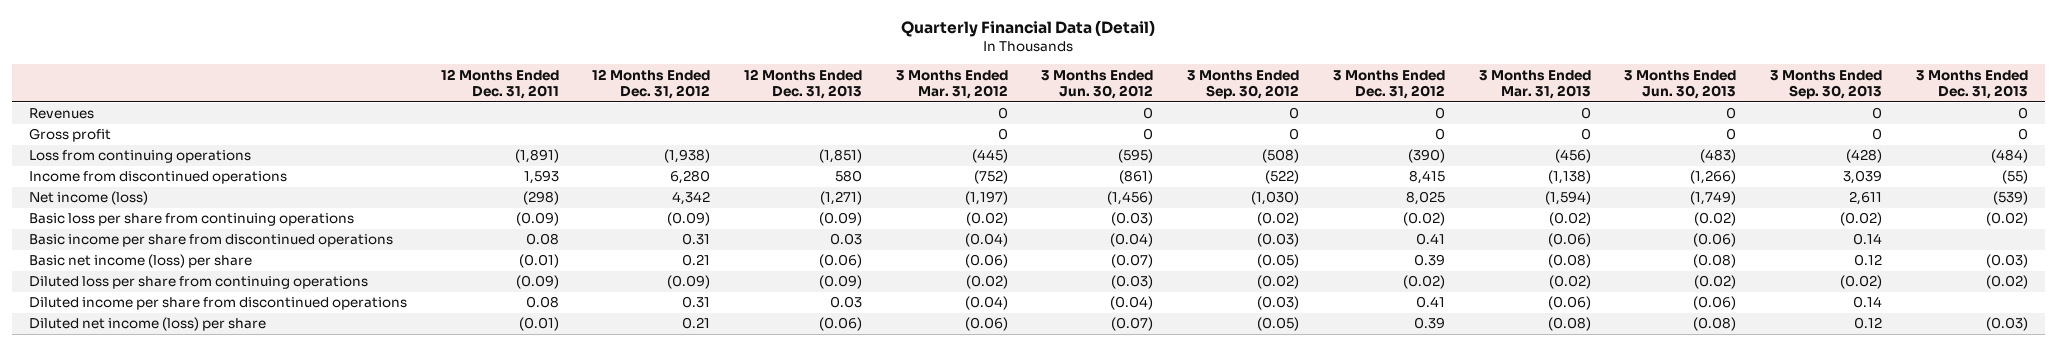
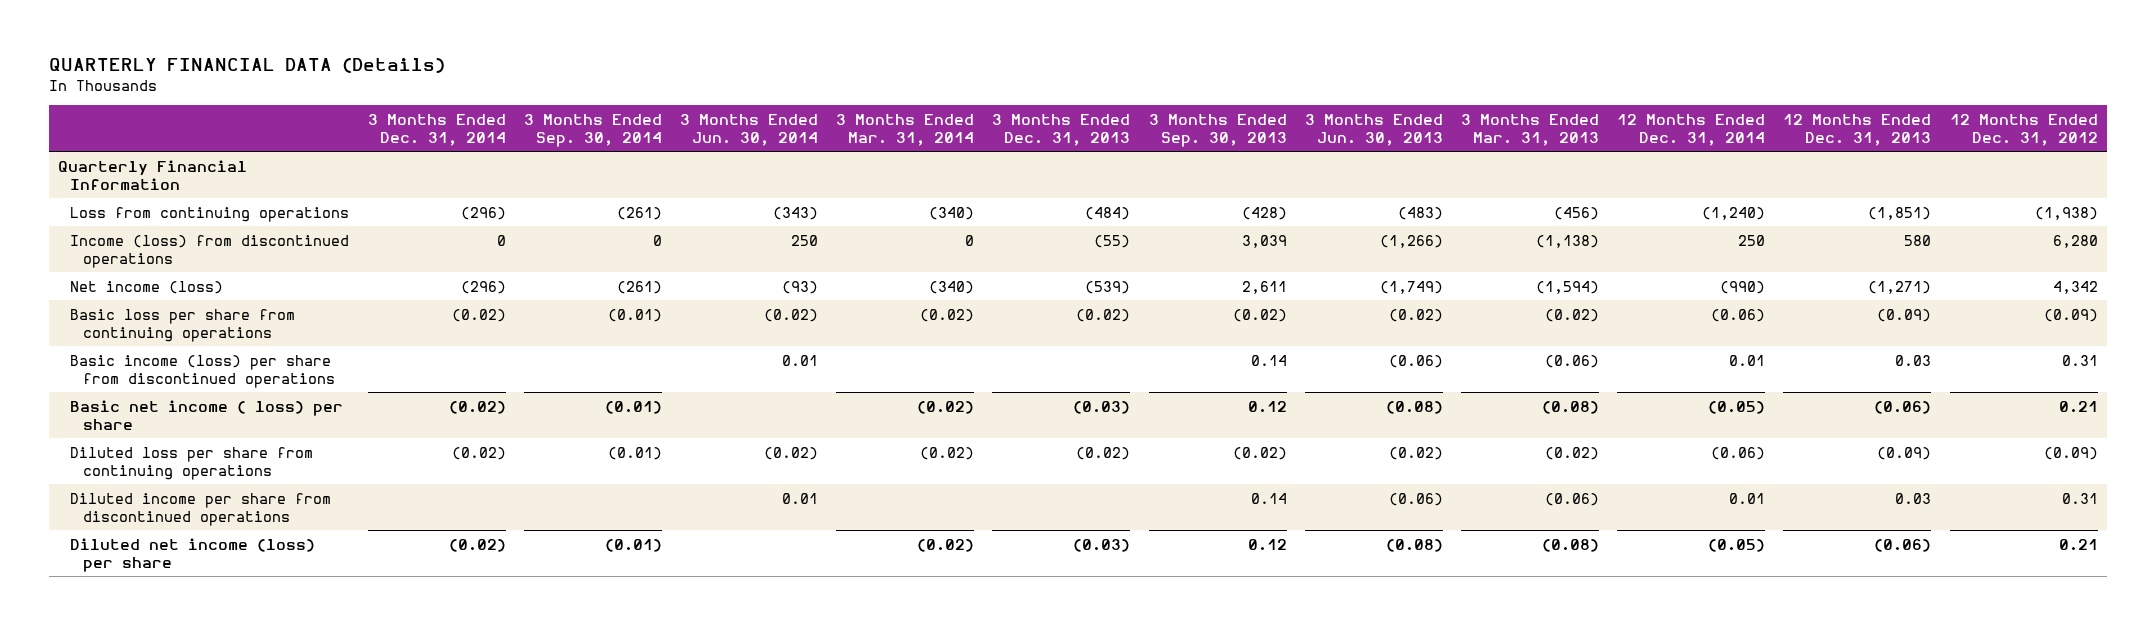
- Quarterly Financial Data (Detail)
+ QUARTERLY FINANCIAL DATA (Details)
- | 12 Months Ended Dec. 31, 2011 | 12 Months Ended Dec. 31, 2012 | 12 Months Ended Dec. 31, 2013 | 3 Months Ended Mar. 31, 2012 | 3 Months Ended Jun. 30, 2012 | 3 Months Ended Sep. 30, 2012 | 3 Months Ended Dec. 31, 2012 | 3 Months Ended Mar. 31, 2013 | 3 Months Ended Jun. 30, 2013 | 3 Months Ended Sep. 30, 2013 | 3 Months Ended Dec. 31, 2013
+ | 3 Months Ended Dec. 31, 2014 | 3 Months Ended Sep. 30, 2014 | 3 Months Ended Jun. 30, 2014 | 3 Months Ended Mar. 31, 2014 | 3 Months Ended Dec. 31, 2013 | 3 Months Ended Sep. 30, 2013 | 3 Months Ended Jun. 30, 2013 | 3 Months Ended Mar. 31, 2013 | 12 Months Ended Dec. 31, 2014 | 12 Months Ended Dec. 31, 2013 | 12 Months Ended Dec. 31, 2012
- Revenues | | | | 0 | 0 | 0 | 0 | 0 | 0 | 0 | 0
- Gross profit | | | | 0 | 0 | 0 | 0 | 0 | 0 | 0 | 0
+ Quarterly Financial Information
- Income from discontinued operations | 1,593 | 6,280 | 580 | (752) | (861) | (522) | 8,415 | (1,138) | (1,266) | 3,039 | (55)
+ Income (loss) from discontinued operations | 0 | 0 | 250 | 0 | (55) | 3,039 | (1,266) | (1,138) | 250 | 580 | 6,280
- Basic income per share from discontinued operations | 0.08 | 0.31 | 0.03 | (0.04) | (0.04) | (0.03) | 0.41 | (0.06) | (0.06) | 0.14 |
- Basic net income (loss) per share | (0.01) | 0.21 | (0.06) | (0.06) | (0.07) | (0.05) | 0.39 | (0.08) | (0.08) | 0.12 | (0.03)
+ Basic income (loss) per share from discontinued operations | | | 0.01 | | | 0.14 | (0.06) | (0.06) | 0.01 | 0.03 | 0.31
+ Basic net income ( loss) per share | (0.02) | (0.01) | | (0.02) | (0.03) | 0.12 | (0.08) | (0.08) | (0.05) | (0.06) | 0.21

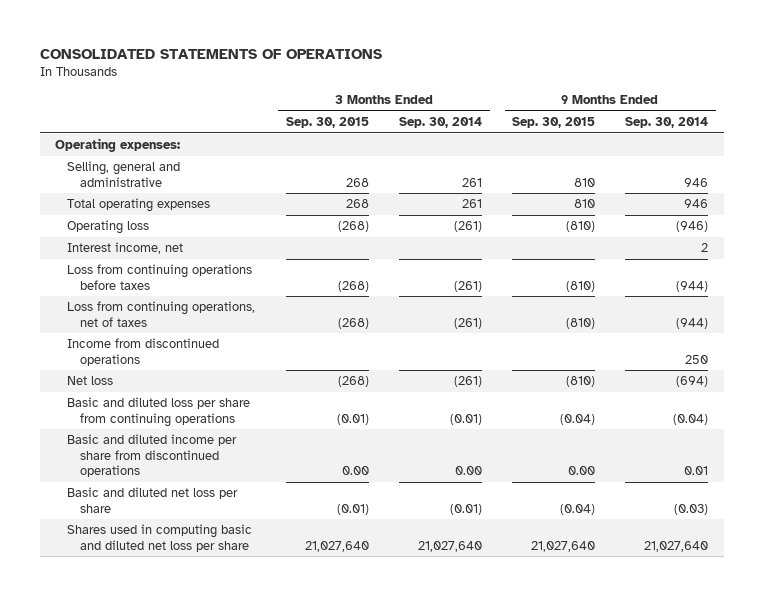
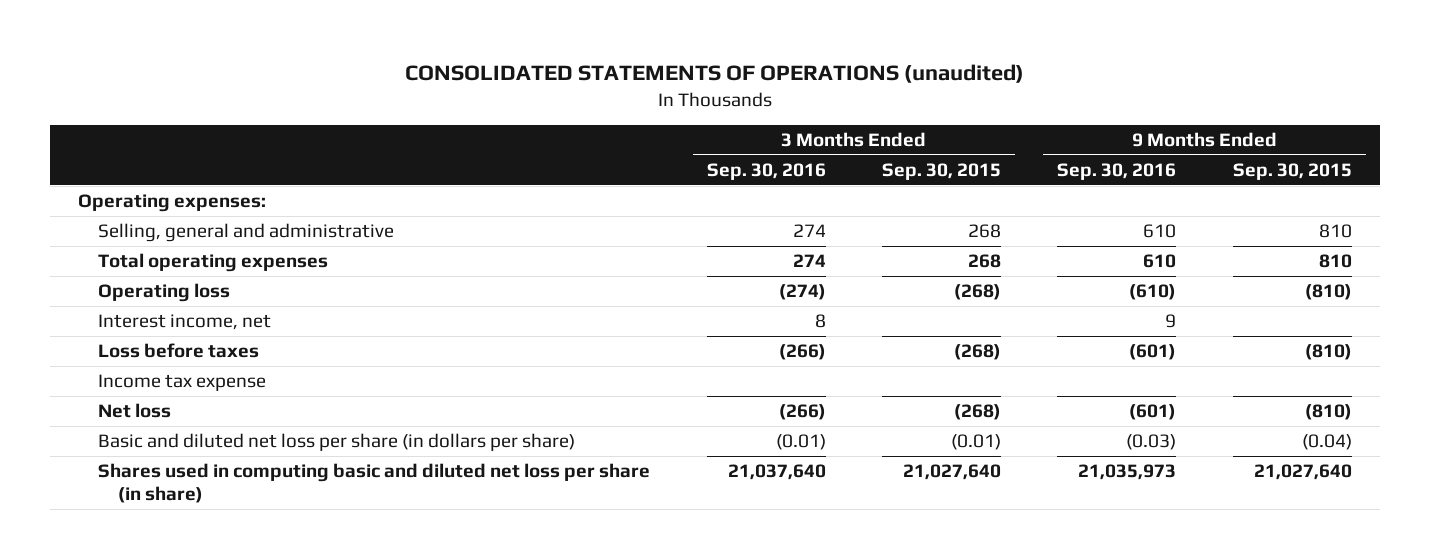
- CONSOLIDATED STATEMENTS OF OPERATIONS
+ CONSOLIDATED STATEMENTS OF OPERATIONS (unaudited)
- | 3 Months Ended Sep. 30, 2015 | 3 Months Ended Sep. 30, 2014 | 9 Months Ended Sep. 30, 2015 | 9 Months Ended Sep. 30, 2014
+ | 3 Months Ended Sep. 30, 2016 | 3 Months Ended Sep. 30, 2015 | 9 Months Ended Sep. 30, 2016 | 9 Months Ended Sep. 30, 2015
- Loss from continuing operations before taxes | (268) | (261) | (810) | (944)
- Loss from continuing operations, net of taxes | (268) | (261) | (810) | (944)
- Income from discontinued operations | | | | 250
+ Loss before taxes | (266) | (268) | (601) | (810)
+ Income tax expense
- Basic and diluted loss per share from continuing operations | (0.01) | (0.01) | (0.04) | (0.04)
- Basic and diluted income per share from discontinued operations | 0.00 | 0.00 | 0.00 | 0.01
- Basic and diluted net loss per share | (0.01) | (0.01) | (0.04) | (0.03)
- Shares used in computing basic and diluted net loss per share | 21,027,640 | 21,027,640 | 21,027,640 | 21,027,640
+ Basic and diluted net loss per share (in dollars per share) | (0.01) | (0.01) | (0.03) | (0.04)
+ Shares used in computing basic and diluted net loss per share (in share) | 21,037,640 | 21,027,640 | 21,035,973 | 21,027,640

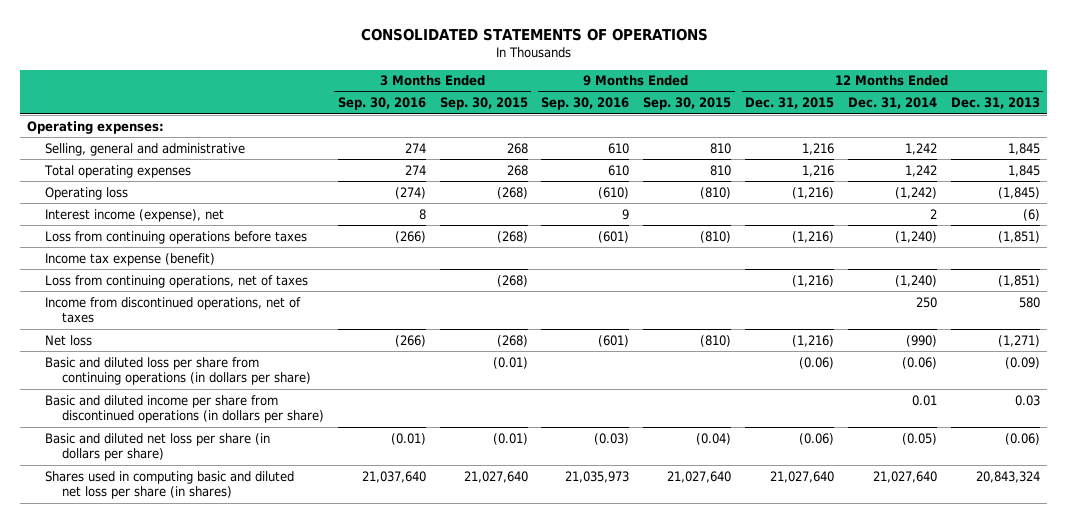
- CONSOLIDATED STATEMENTS OF OPERATIONS (unaudited)
+ CONSOLIDATED STATEMENTS OF OPERATIONS
- | 3 Months Ended Sep. 30, 2016 | 3 Months Ended Sep. 30, 2015 | 9 Months Ended Sep. 30, 2016 | 9 Months Ended Sep. 30, 2015
+ | 3 Months Ended Sep. 30, 2016 | 3 Months Ended Sep. 30, 2015 | 9 Months Ended Sep. 30, 2016 | 9 Months Ended Sep. 30, 2015 | 12 Months Ended Dec. 31, 2015 | 12 Months Ended Dec. 31, 2014 | 12 Months Ended Dec. 31, 2013
- Interest income, net | 8 | | 9 |
- Loss before taxes | (266) | (268) | (601) | (810)
- Income tax expense
+ Interest income (expense), net | 8 | | 9 | | | 2 | (6)
+ Loss from continuing operations before taxes | (266) | (268) | (601) | (810) | (1,216) | (1,240) | (1,851)
+ Income tax expense (benefit)
+ Loss from continuing operations, net of taxes | | (268) | | | (1,216) | (1,240) | (1,851)
+ Income from discontinued operations, net of taxes | | | | | | 250 | 580
+ Basic and diluted loss per share from continuing operations (in dollars per share) | | (0.01) | | | (0.06) | (0.06) | (0.09)
+ Basic and diluted income per share from discontinued operations (in dollars per share) | | | | | | 0.01 | 0.03
- Shares used in computing basic and diluted net loss per share (in share) | 21,037,640 | 21,027,640 | 21,035,973 | 21,027,640
+ Shares used in computing basic and diluted net loss per share (in shares) | 21,037,640 | 21,027,640 | 21,035,973 | 21,027,640 | 21,027,640 | 21,027,640 | 20,843,324

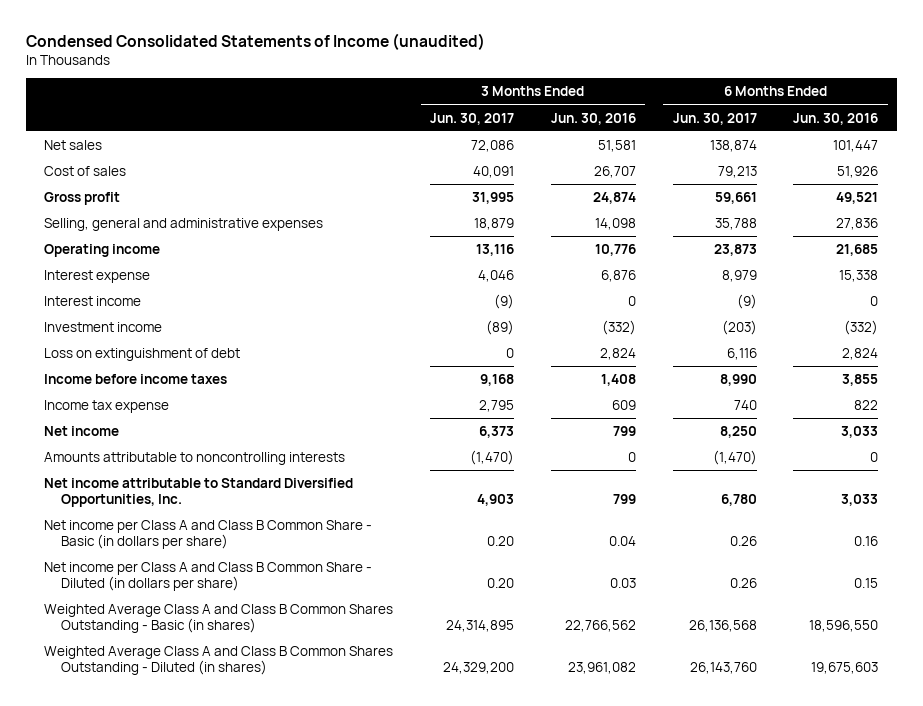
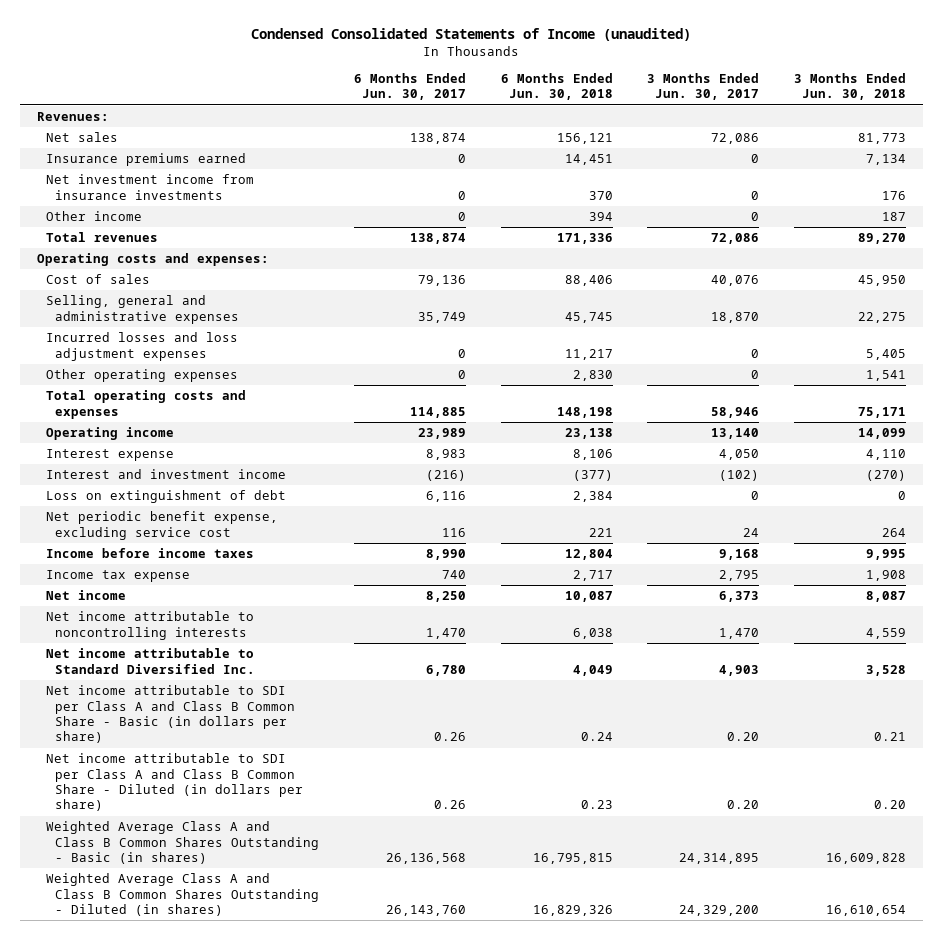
- | 3 Months Ended Jun. 30, 2017 | 3 Months Ended Jun. 30, 2016 | 6 Months Ended Jun. 30, 2017 | 6 Months Ended Jun. 30, 2016
+ | 6 Months Ended Jun. 30, 2017 | 6 Months Ended Jun. 30, 2018 | 3 Months Ended Jun. 30, 2017 | 3 Months Ended Jun. 30, 2018
+ Revenues:
- Cost of sales | 40,091 | 26,707 | 79,213 | 51,926
- Gross profit | 31,995 | 24,874 | 59,661 | 49,521
- Selling, general and administrative expenses | 18,879 | 14,098 | 35,788 | 27,836
- Operating income | 13,116 | 10,776 | 23,873 | 21,685
- Interest expense | 4,046 | 6,876 | 8,979 | 15,338
- Interest income | (9) | 0 | (9) | 0
- Investment income | (89) | (332) | (203) | (332)
+ Insurance premiums earned | 0 | 14,451 | 0 | 7,134
+ Net investment income from insurance investments | 0 | 370 | 0 | 176
+ Other income | 0 | 394 | 0 | 187
+ Total revenues | 138,874 | 171,336 | 72,086 | 89,270
+ Operating costs and expenses:
+ Cost of sales | 79,136 | 88,406 | 40,076 | 45,950
+ Selling, general and administrative expenses | 35,749 | 45,745 | 18,870 | 22,275
+ Incurred losses and loss adjustment expenses | 0 | 11,217 | 0 | 5,405
+ Other operating expenses | 0 | 2,830 | 0 | 1,541
+ Total operating costs and expenses | 114,885 | 148,198 | 58,946 | 75,171
+ Operating income | 23,989 | 23,138 | 13,140 | 14,099
+ Interest expense | 8,983 | 8,106 | 4,050 | 4,110
+ Interest and investment income | (216) | (377) | (102) | (270)
+ Net periodic benefit expense, excluding service cost | 116 | 221 | 24 | 264
- Amounts attributable to noncontrolling interests | (1,470) | 0 | (1,470) | 0
- Net income attributable to Standard Diversified Opportunities, Inc. | 4,903 | 799 | 6,780 | 3,033
- Net income per Class A and Class B Common Share - Basic (in dollars per share) | 0.20 | 0.04 | 0.26 | 0.16
- Net income per Class A and Class B Common Share - Diluted (in dollars per share) | 0.20 | 0.03 | 0.26 | 0.15
+ Net income attributable to noncontrolling interests | 1,470 | 6,038 | 1,470 | 4,559
+ Net income attributable to Standard Diversified Inc. | 6,780 | 4,049 | 4,903 | 3,528
+ Net income attributable to SDI per Class A and Class B Common Share - Basic (in dollars per share) | 0.26 | 0.24 | 0.20 | 0.21
+ Net income attributable to SDI per Class A and Class B Common Share - Diluted (in dollars per share) | 0.26 | 0.23 | 0.20 | 0.20

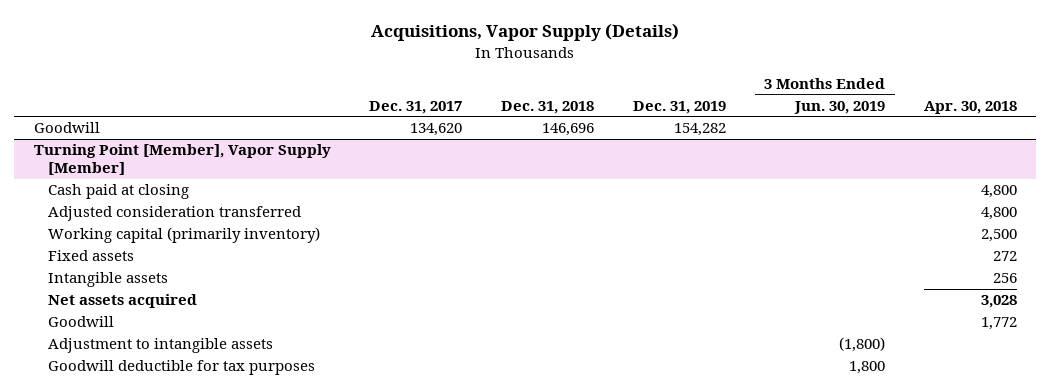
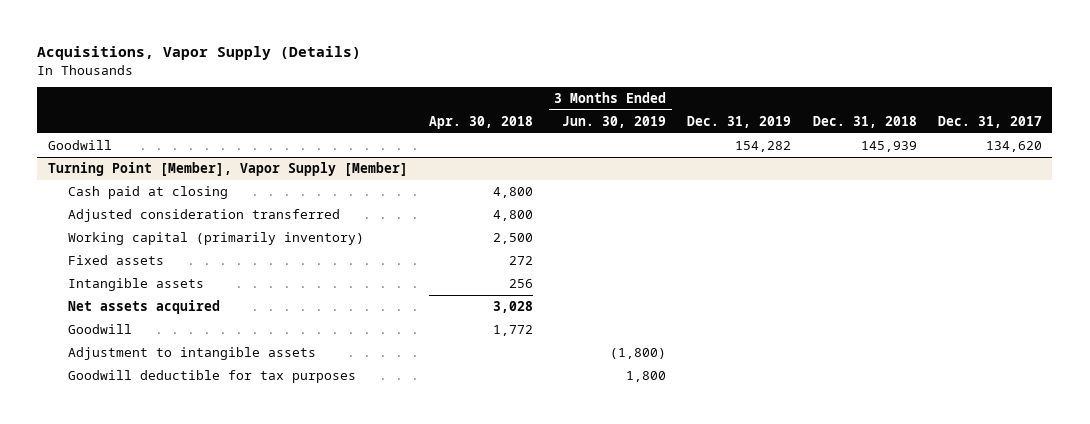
- | Dec. 31, 2017 | Dec. 31, 2018 | Dec. 31, 2019 | 3 Months Ended Jun. 30, 2019 | Apr. 30, 2018
+ | Apr. 30, 2018 | 3 Months Ended Jun. 30, 2019 | Dec. 31, 2019 | Dec. 31, 2018 | Dec. 31, 2017
- Goodwill | 134,620 | 146,696 | 154,282 | |
+ Goodwill | | | 154,282 | 145,939 | 134,620

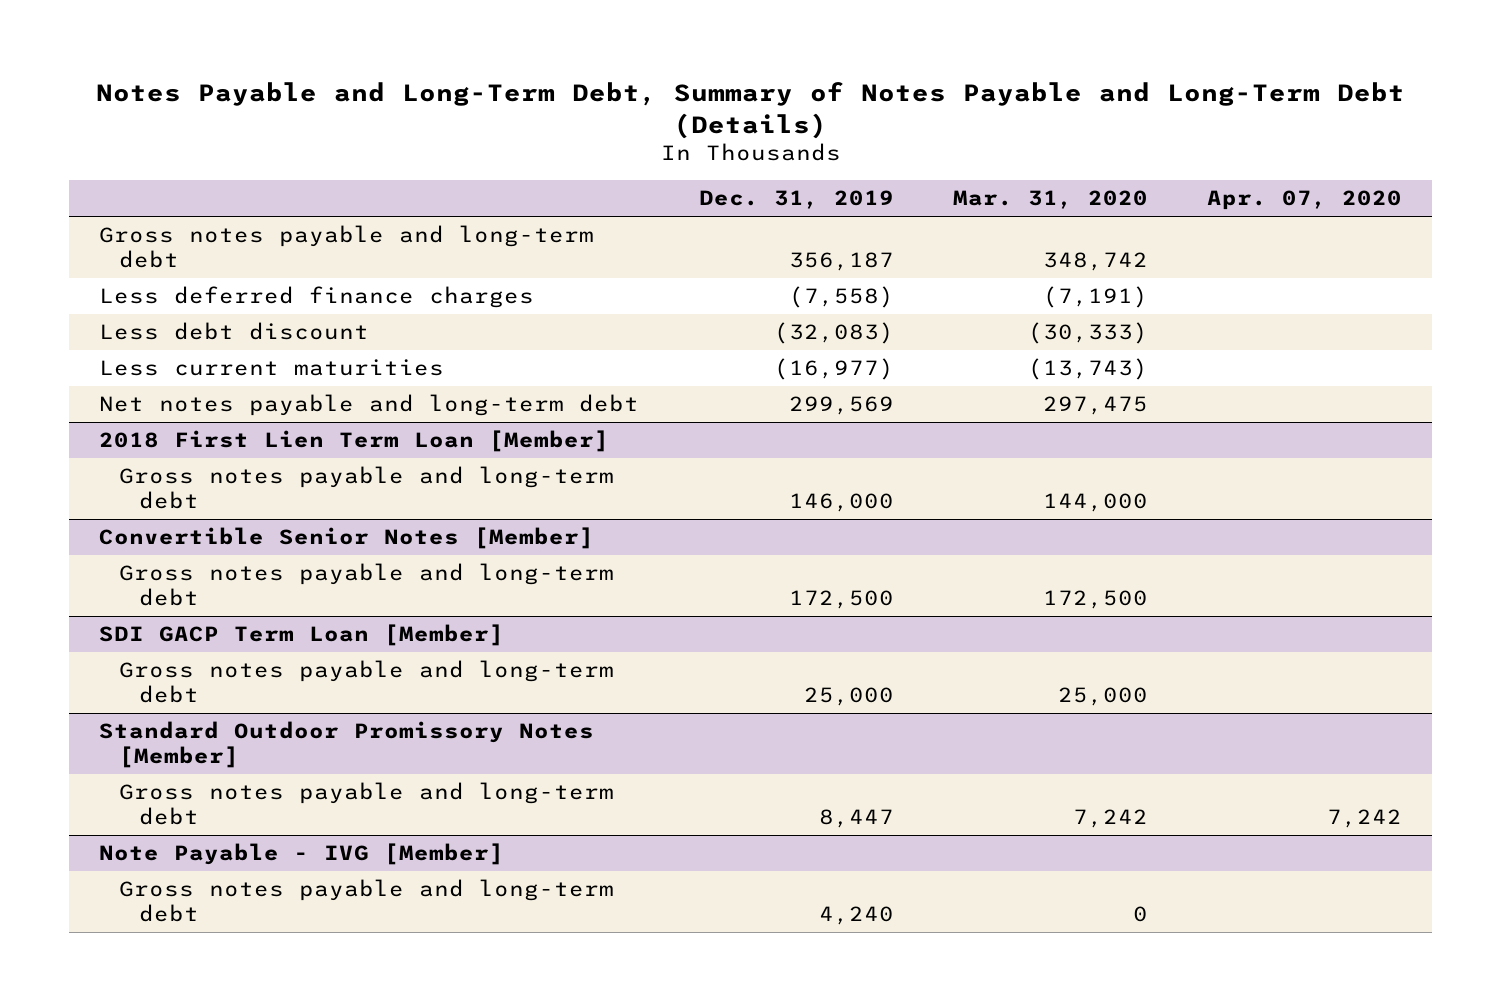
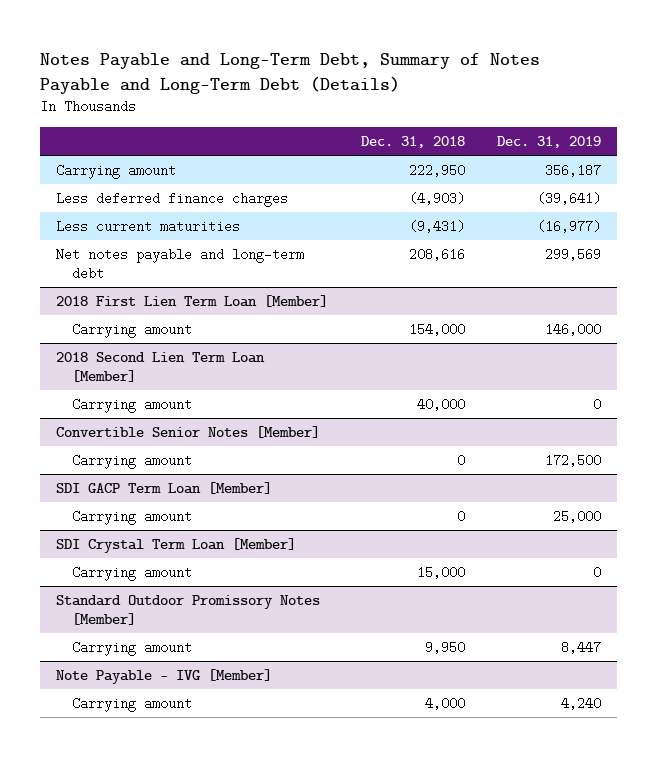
- | Dec. 31, 2019 | Mar. 31, 2020 | Apr. 07, 2020
+ | Dec. 31, 2018 | Dec. 31, 2019
- Gross notes payable and long-term debt | 356,187 | 348,742 |
- Less deferred finance charges | (7,558) | (7,191) |
- Less debt discount | (32,083) | (30,333) |
+ Carrying amount | 222,950 | 356,187
+ Less deferred finance charges | (4,903) | (39,641)
@ 2018 First Lien Term Loan [Member]
- Gross notes payable and long-term debt | 146,000 | 144,000 |
+ Carrying amount | 154,000 | 146,000
+ 2018 Second Lien Term Loan [Member]
+ Carrying amount | 40,000 | 0
@ Convertible Senior Notes [Member]
- Gross notes payable and long-term debt | 172,500 | 172,500 |
+ Carrying amount | 0 | 172,500
@ SDI GACP Term Loan [Member]
- Gross notes payable and long-term debt | 25,000 | 25,000 |
+ Carrying amount | 0 | 25,000
+ SDI Crystal Term Loan [Member]
+ Carrying amount | 15,000 | 0
@ Standard Outdoor Promissory Notes [Member]
- Gross notes payable and long-term debt | 8,447 | 7,242 | 7,242
+ Carrying amount | 9,950 | 8,447
@ Note Payable - IVG [Member]
- Gross notes payable and long-term debt | 4,240 | 0 |
+ Carrying amount | 4,000 | 4,240

